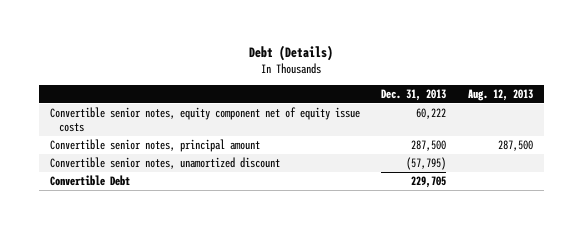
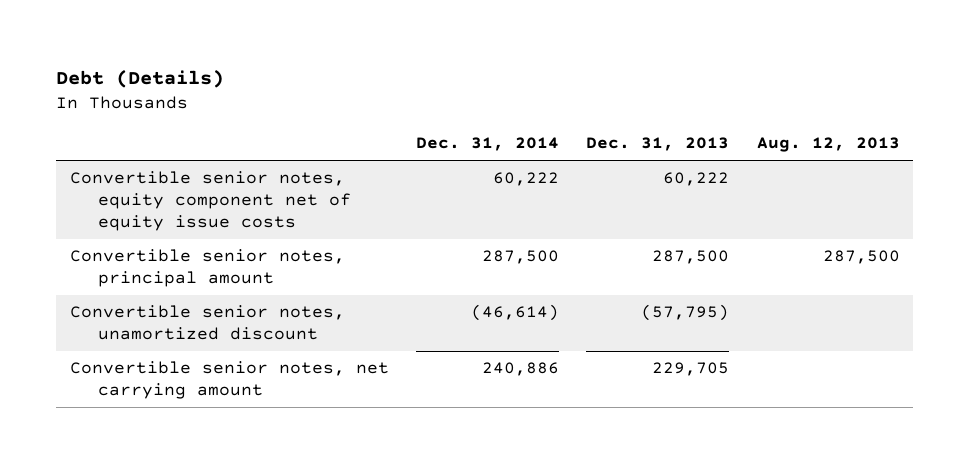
- | Dec. 31, 2013 | Aug. 12, 2013
+ | Dec. 31, 2014 | Dec. 31, 2013 | Aug. 12, 2013
- Convertible Debt | 229,705 |
+ Convertible senior notes, net carrying amount | 240,886 | 229,705 |

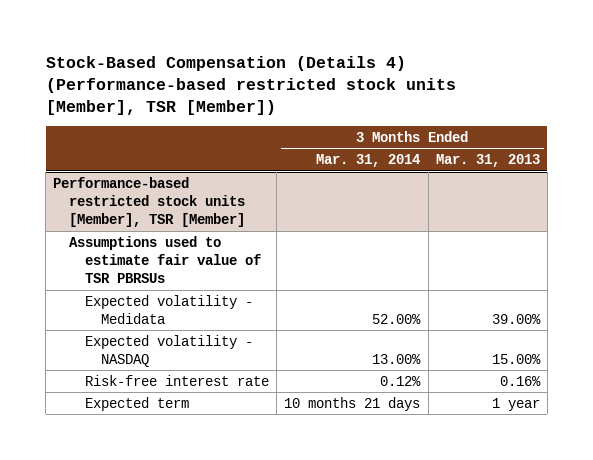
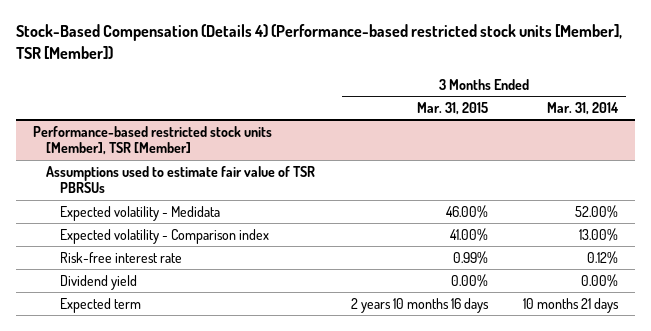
- | 3 Months Ended Mar. 31, 2014 | 3 Months Ended Mar. 31, 2013
+ | 3 Months Ended Mar. 31, 2015 | 3 Months Ended Mar. 31, 2014
@ Performance-based restricted stock units [Member], TSR [Member]
- Expected volatility - NASDAQ | 13.00% | 15.00%
+ Expected volatility - Comparison index | 41.00% | 13.00%
+ Dividend yield | 0.00% | 0.00%

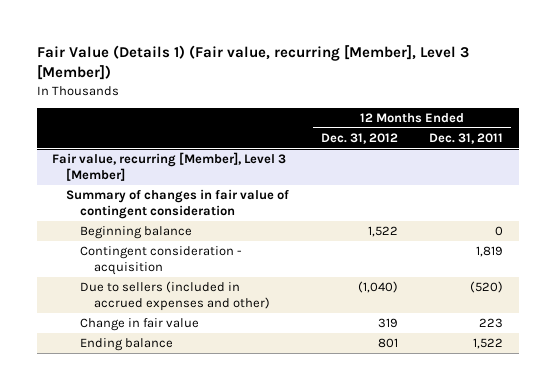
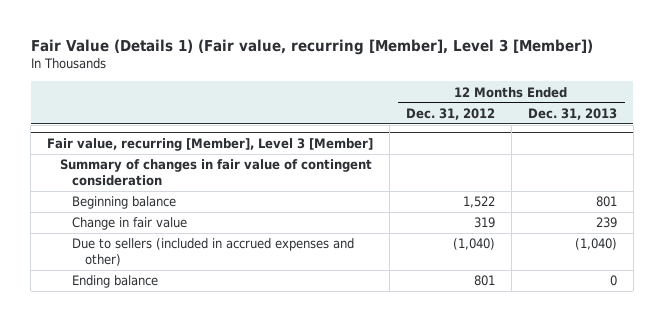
- | 12 Months Ended Dec. 31, 2012 | 12 Months Ended Dec. 31, 2011
+ | 12 Months Ended Dec. 31, 2012 | 12 Months Ended Dec. 31, 2013
@ Fair value, recurring [Member], Level 3 [Member]
- Contingent consideration - acquisition | | 1,819
moved down: Due to sellers (included in accrued expenses and other) | (1,040) | (1,040)

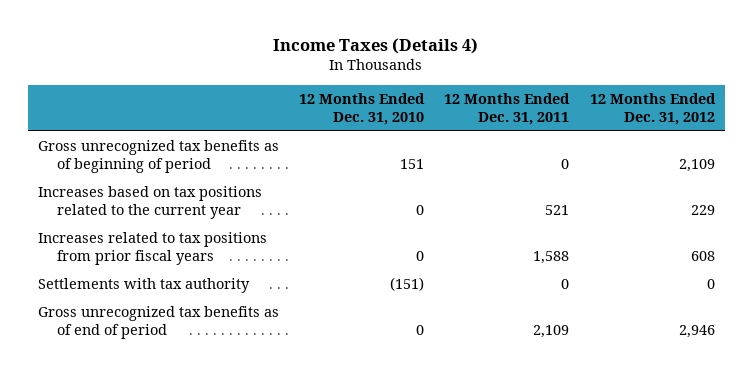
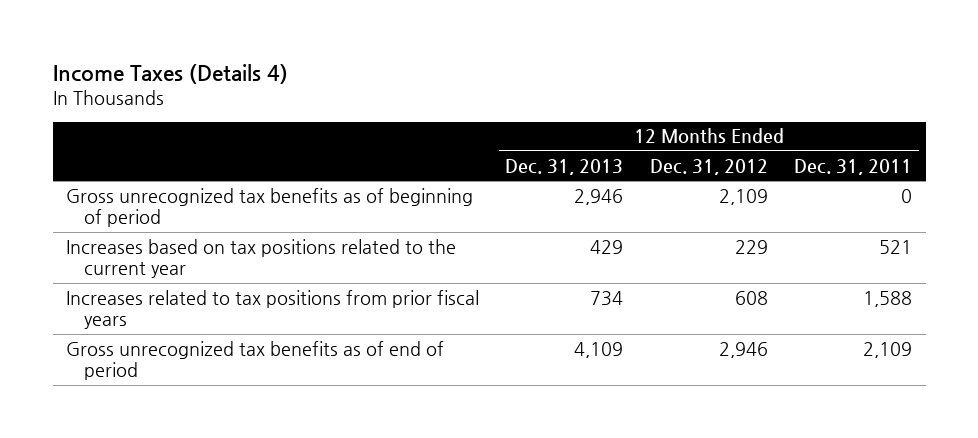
- | 12 Months Ended Dec. 31, 2010 | 12 Months Ended Dec. 31, 2011 | 12 Months Ended Dec. 31, 2012
+ | 12 Months Ended Dec. 31, 2013 | 12 Months Ended Dec. 31, 2012 | 12 Months Ended Dec. 31, 2011
- Settlements with tax authority | (151) | 0 | 0

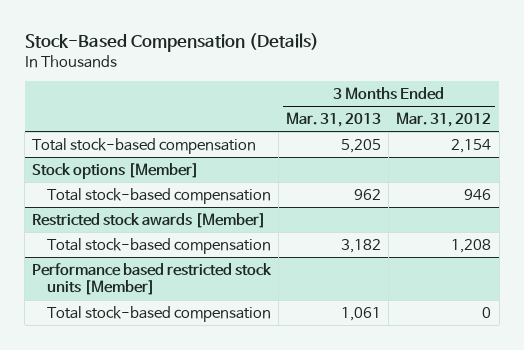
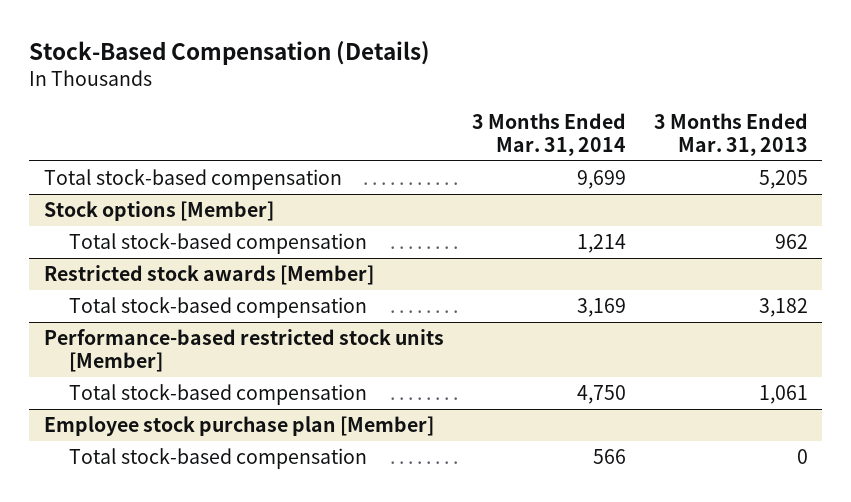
- | 3 Months Ended Mar. 31, 2013 | 3 Months Ended Mar. 31, 2012
+ | 3 Months Ended Mar. 31, 2014 | 3 Months Ended Mar. 31, 2013
- Performance based restricted stock units [Member]
+ Performance-based restricted stock units [Member]
+ Employee stock purchase plan [Member]
+ Total stock-based compensation | 566 | 0

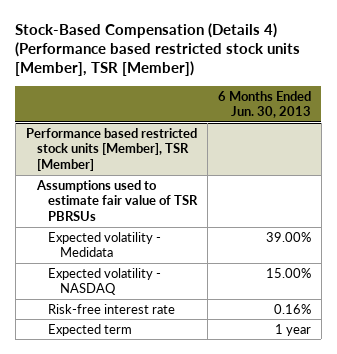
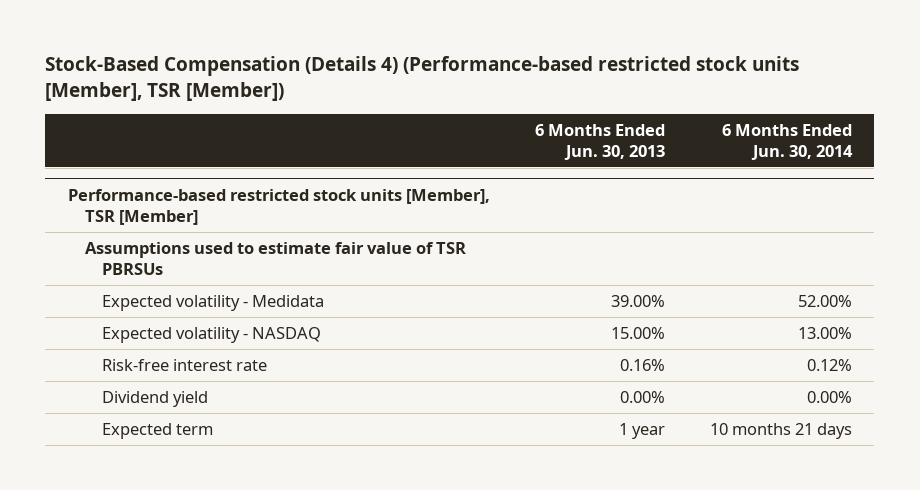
- Stock-Based Compensation (Details 4) (Performance based restricted stock units [Member], TSR [Member])
+ Stock-Based Compensation (Details 4) (Performance-based restricted stock units [Member], TSR [Member])
- | 6 Months Ended Jun. 30, 2013
+ | 6 Months Ended Jun. 30, 2013 | 6 Months Ended Jun. 30, 2014
- Performance based restricted stock units [Member], TSR [Member]
+ Performance-based restricted stock units [Member], TSR [Member]
+ Dividend yield | 0.00% | 0.00%

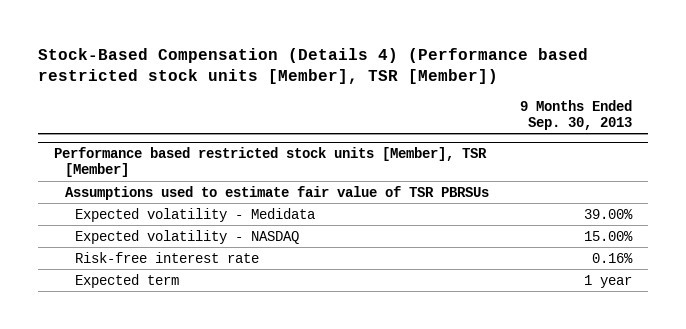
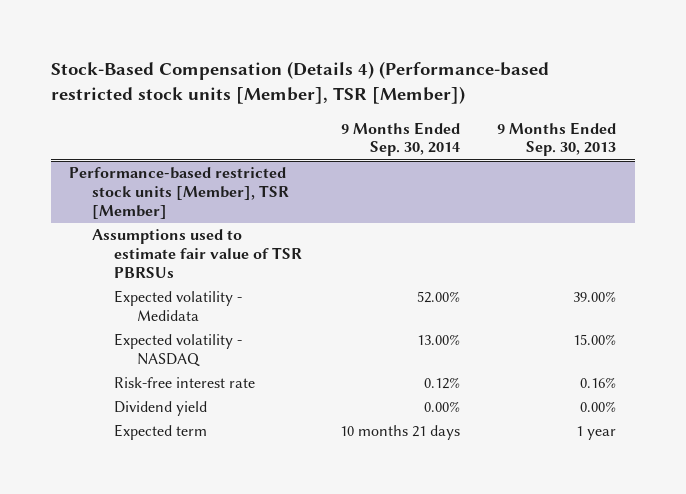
- Stock-Based Compensation (Details 4) (Performance based restricted stock units [Member], TSR [Member])
+ Stock-Based Compensation (Details 4) (Performance-based restricted stock units [Member], TSR [Member])
- | 9 Months Ended Sep. 30, 2013
+ | 9 Months Ended Sep. 30, 2014 | 9 Months Ended Sep. 30, 2013
- Performance based restricted stock units [Member], TSR [Member]
+ Performance-based restricted stock units [Member], TSR [Member]
+ Dividend yield | 0.00% | 0.00%

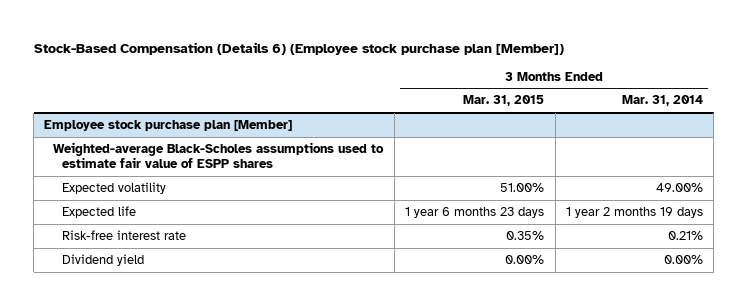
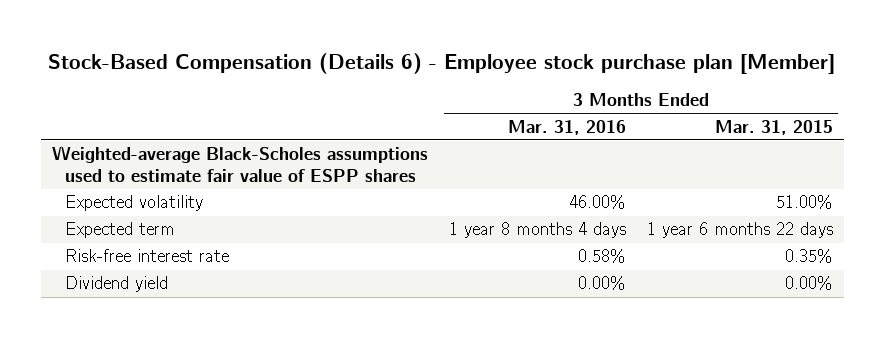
- Stock-Based Compensation (Details 6) (Employee stock purchase plan [Member])
+ Stock-Based Compensation (Details 6) - Employee stock purchase plan [Member]
- | 3 Months Ended Mar. 31, 2015 | 3 Months Ended Mar. 31, 2014
+ | 3 Months Ended Mar. 31, 2016 | 3 Months Ended Mar. 31, 2015
- Employee stock purchase plan [Member]
- Expected life | 1 year 6 months 23 days | 1 year 2 months 19 days
+ Expected term | 1 year 8 months 4 days | 1 year 6 months 22 days

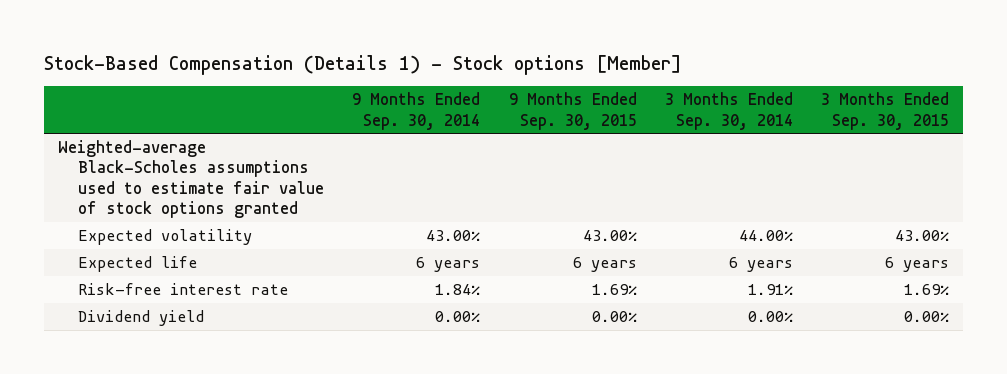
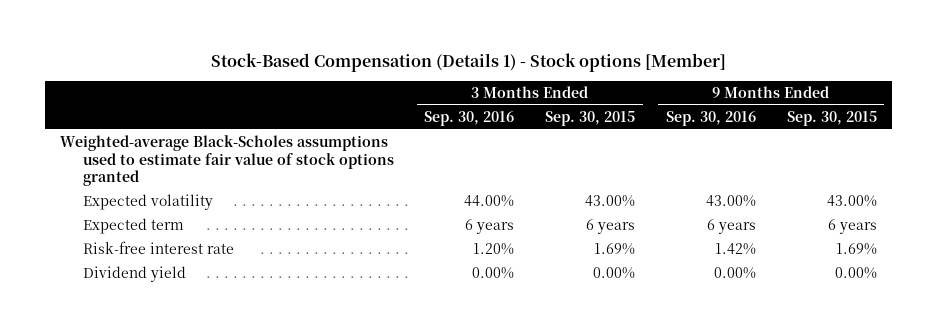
- | 9 Months Ended Sep. 30, 2014 | 9 Months Ended Sep. 30, 2015 | 3 Months Ended Sep. 30, 2014 | 3 Months Ended Sep. 30, 2015
+ | 3 Months Ended Sep. 30, 2016 | 3 Months Ended Sep. 30, 2015 | 9 Months Ended Sep. 30, 2016 | 9 Months Ended Sep. 30, 2015
- Expected life | 6 years | 6 years | 6 years | 6 years
+ Expected term | 6 years | 6 years | 6 years | 6 years

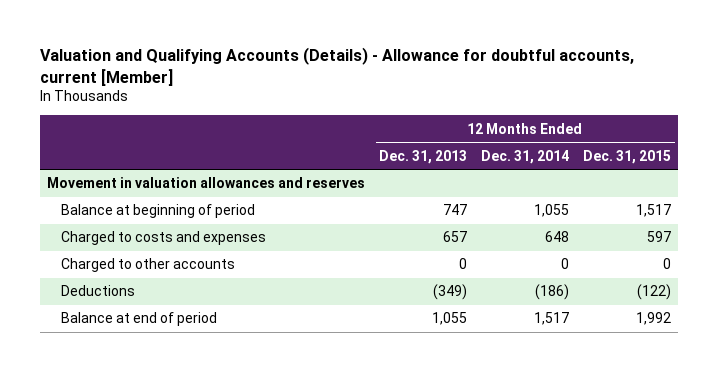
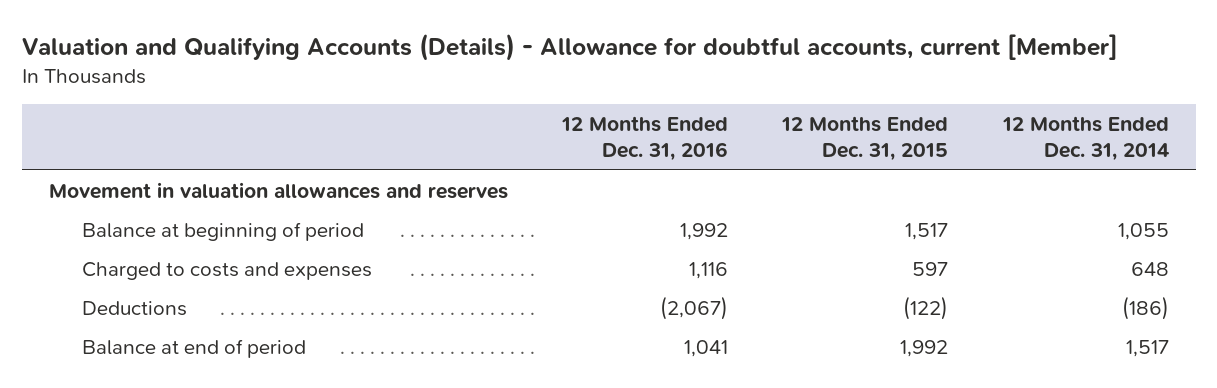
- | 12 Months Ended Dec. 31, 2013 | 12 Months Ended Dec. 31, 2014 | 12 Months Ended Dec. 31, 2015
+ | 12 Months Ended Dec. 31, 2016 | 12 Months Ended Dec. 31, 2015 | 12 Months Ended Dec. 31, 2014
- Charged to other accounts | 0 | 0 | 0

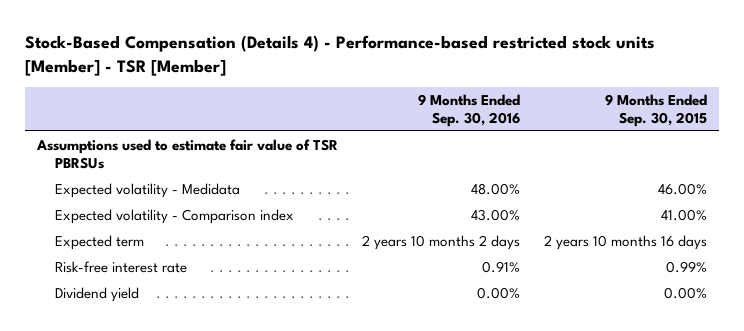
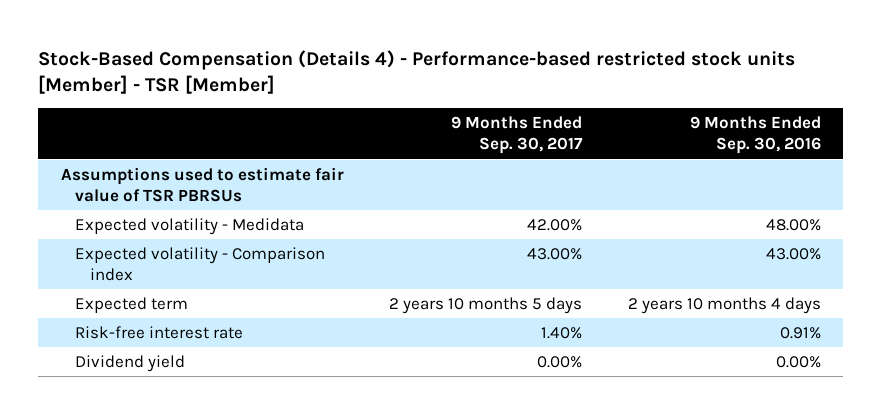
- | 9 Months Ended Sep. 30, 2016 | 9 Months Ended Sep. 30, 2015
+ | 9 Months Ended Sep. 30, 2017 | 9 Months Ended Sep. 30, 2016
- Expected term | 2 years 10 months 2 days | 2 years 10 months 16 days
+ Expected term | 2 years 10 months 5 days | 2 years 10 months 4 days

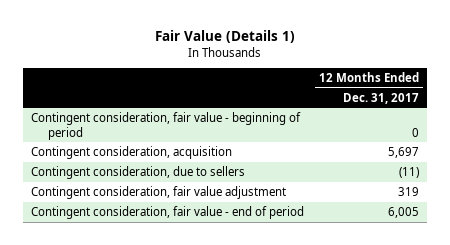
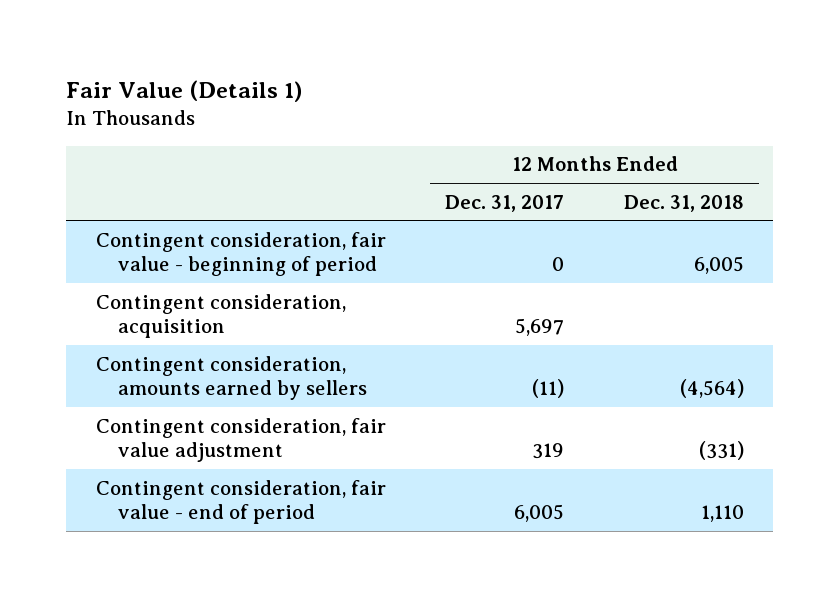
- | 12 Months Ended Dec. 31, 2017
+ | 12 Months Ended Dec. 31, 2017 | 12 Months Ended Dec. 31, 2018
- Contingent consideration, due to sellers | (11)
+ Contingent consideration, amounts earned by sellers | (11) | (4,564)

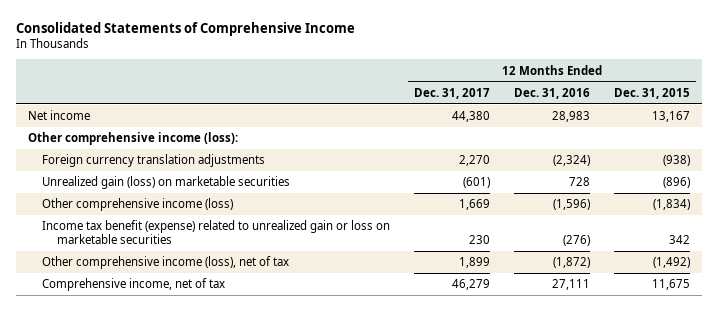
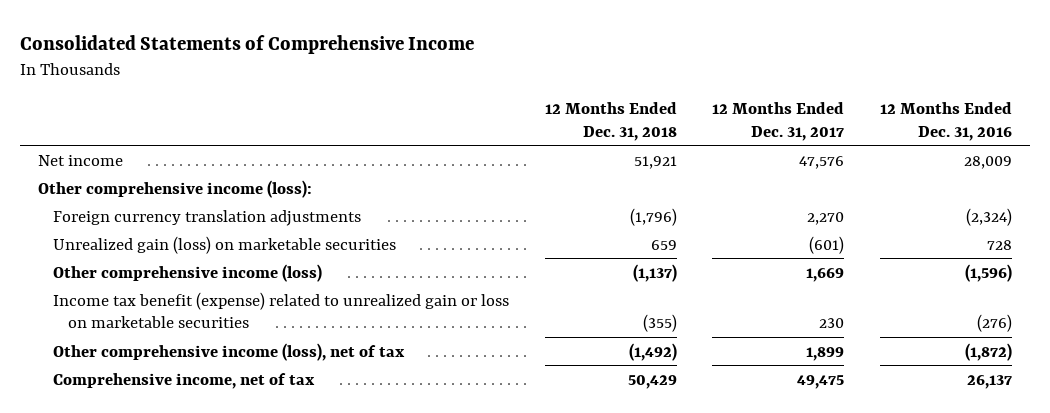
- | 12 Months Ended Dec. 31, 2017 | 12 Months Ended Dec. 31, 2016 | 12 Months Ended Dec. 31, 2015
+ | 12 Months Ended Dec. 31, 2018 | 12 Months Ended Dec. 31, 2017 | 12 Months Ended Dec. 31, 2016
- Net income | 44,380 | 28,983 | 13,167
+ Net income | 51,921 | 47,576 | 28,009
- Comprehensive income, net of tax | 46,279 | 27,111 | 11,675
+ Comprehensive income, net of tax | 50,429 | 49,475 | 26,137

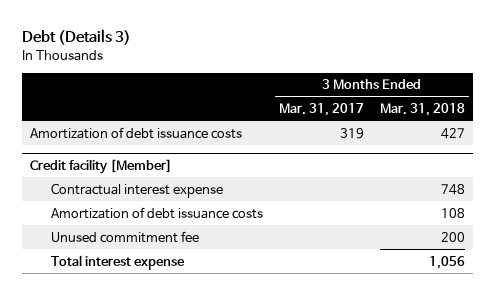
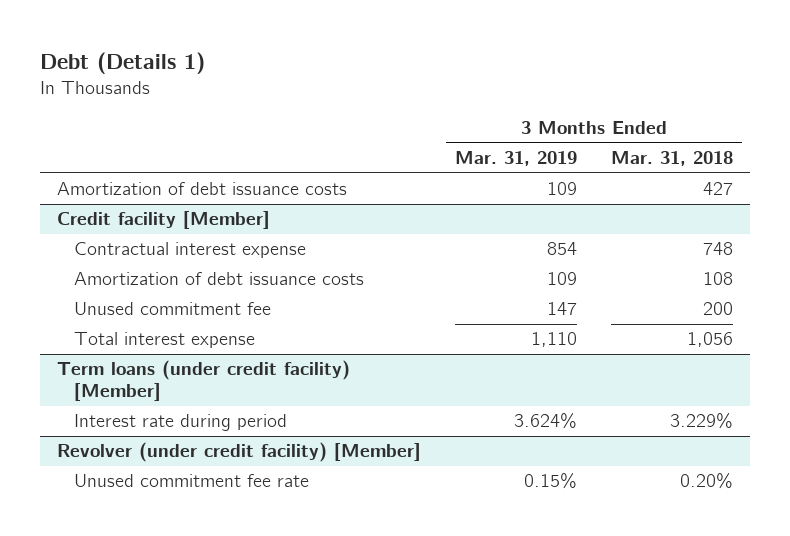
- Debt (Details 3)
+ Debt (Details 1)
- | 3 Months Ended Mar. 31, 2017 | 3 Months Ended Mar. 31, 2018
+ | 3 Months Ended Mar. 31, 2019 | 3 Months Ended Mar. 31, 2018
+ Term loans (under credit facility) [Member]
+ Interest rate during period | 3.624% | 3.229%
+ Revolver (under credit facility) [Member]
+ Unused commitment fee rate | 0.15% | 0.20%

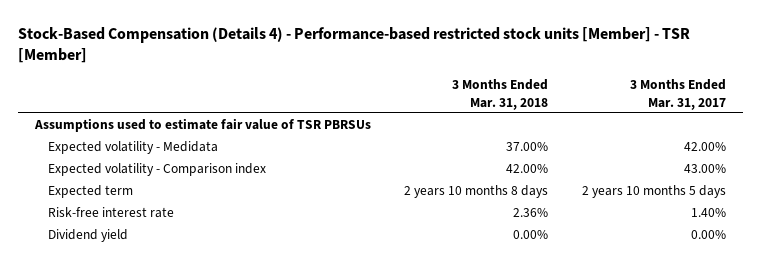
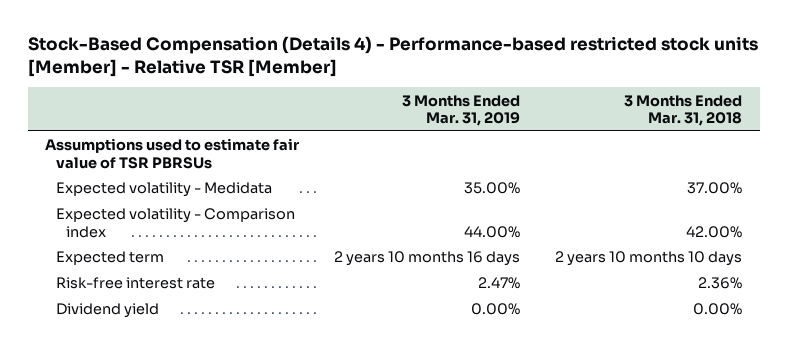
- Stock-Based Compensation (Details 4) - Performance-based restricted stock units [Member] - TSR [Member]
+ Stock-Based Compensation (Details 4) - Performance-based restricted stock units [Member] - Relative TSR [Member]
- | 3 Months Ended Mar. 31, 2018 | 3 Months Ended Mar. 31, 2017
+ | 3 Months Ended Mar. 31, 2019 | 3 Months Ended Mar. 31, 2018
- Expected term | 2 years 10 months 8 days | 2 years 10 months 5 days
+ Expected term | 2 years 10 months 16 days | 2 years 10 months 10 days

